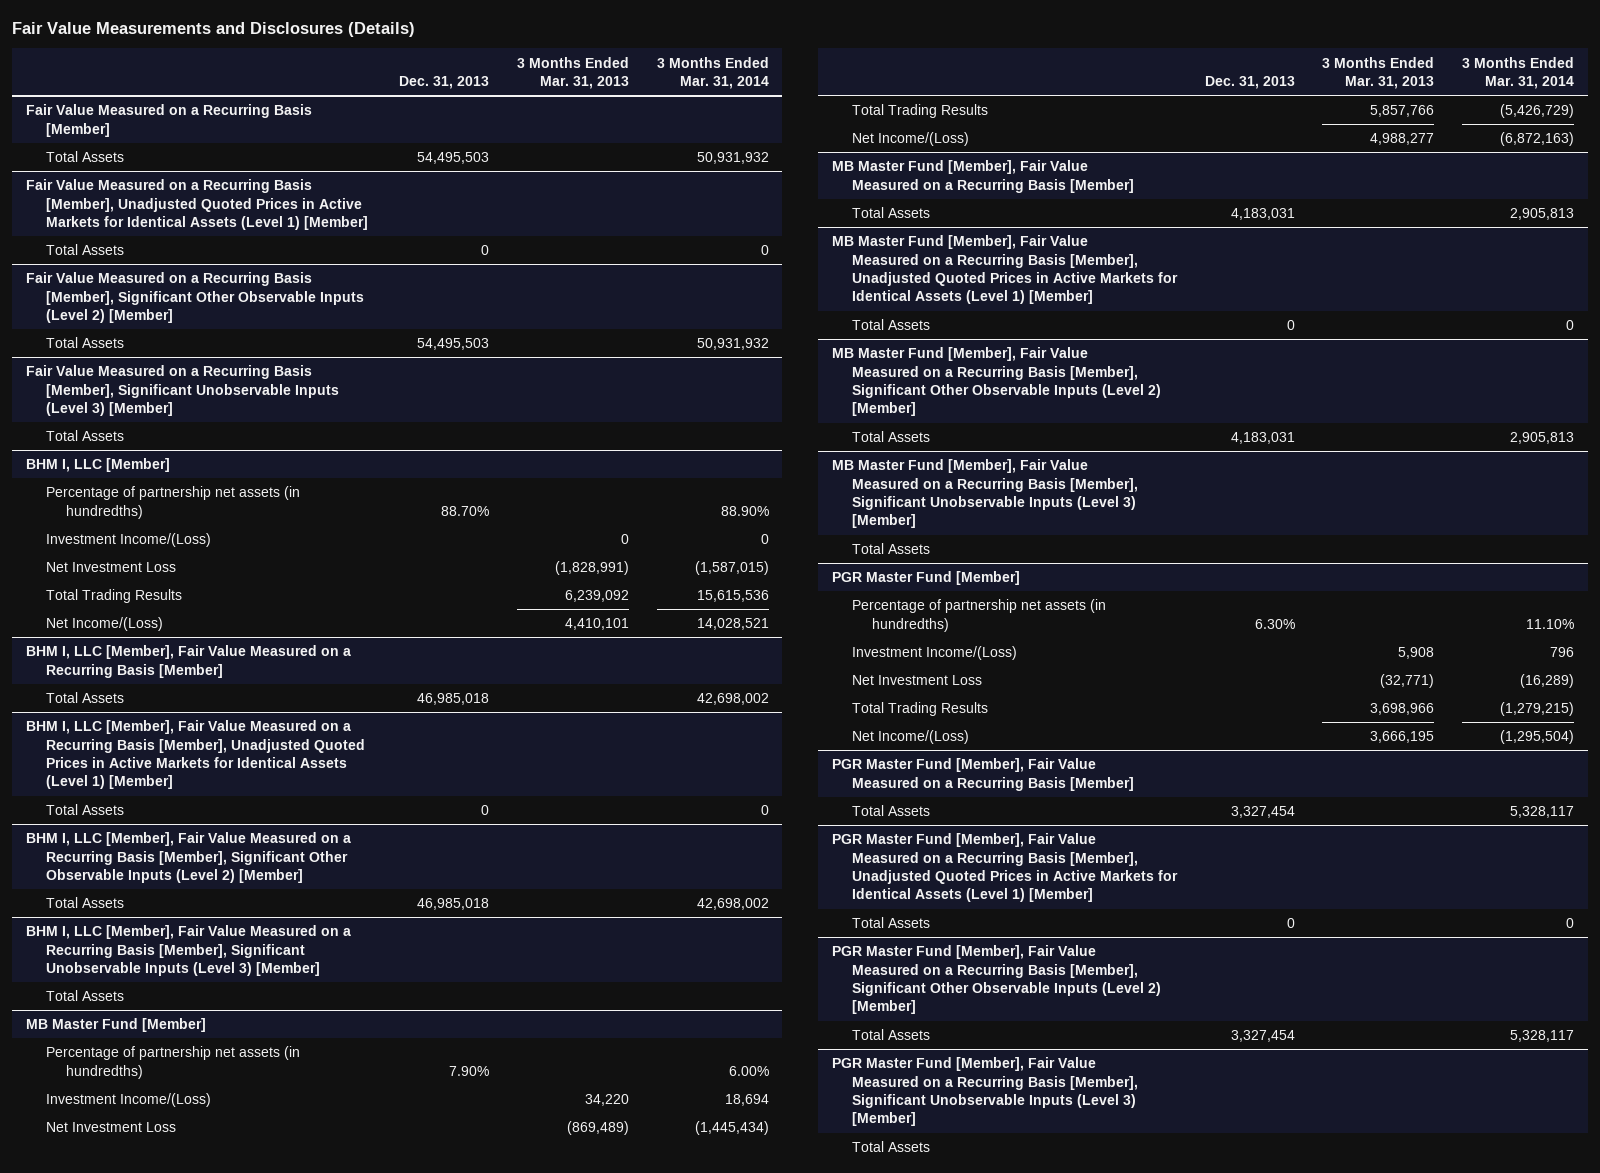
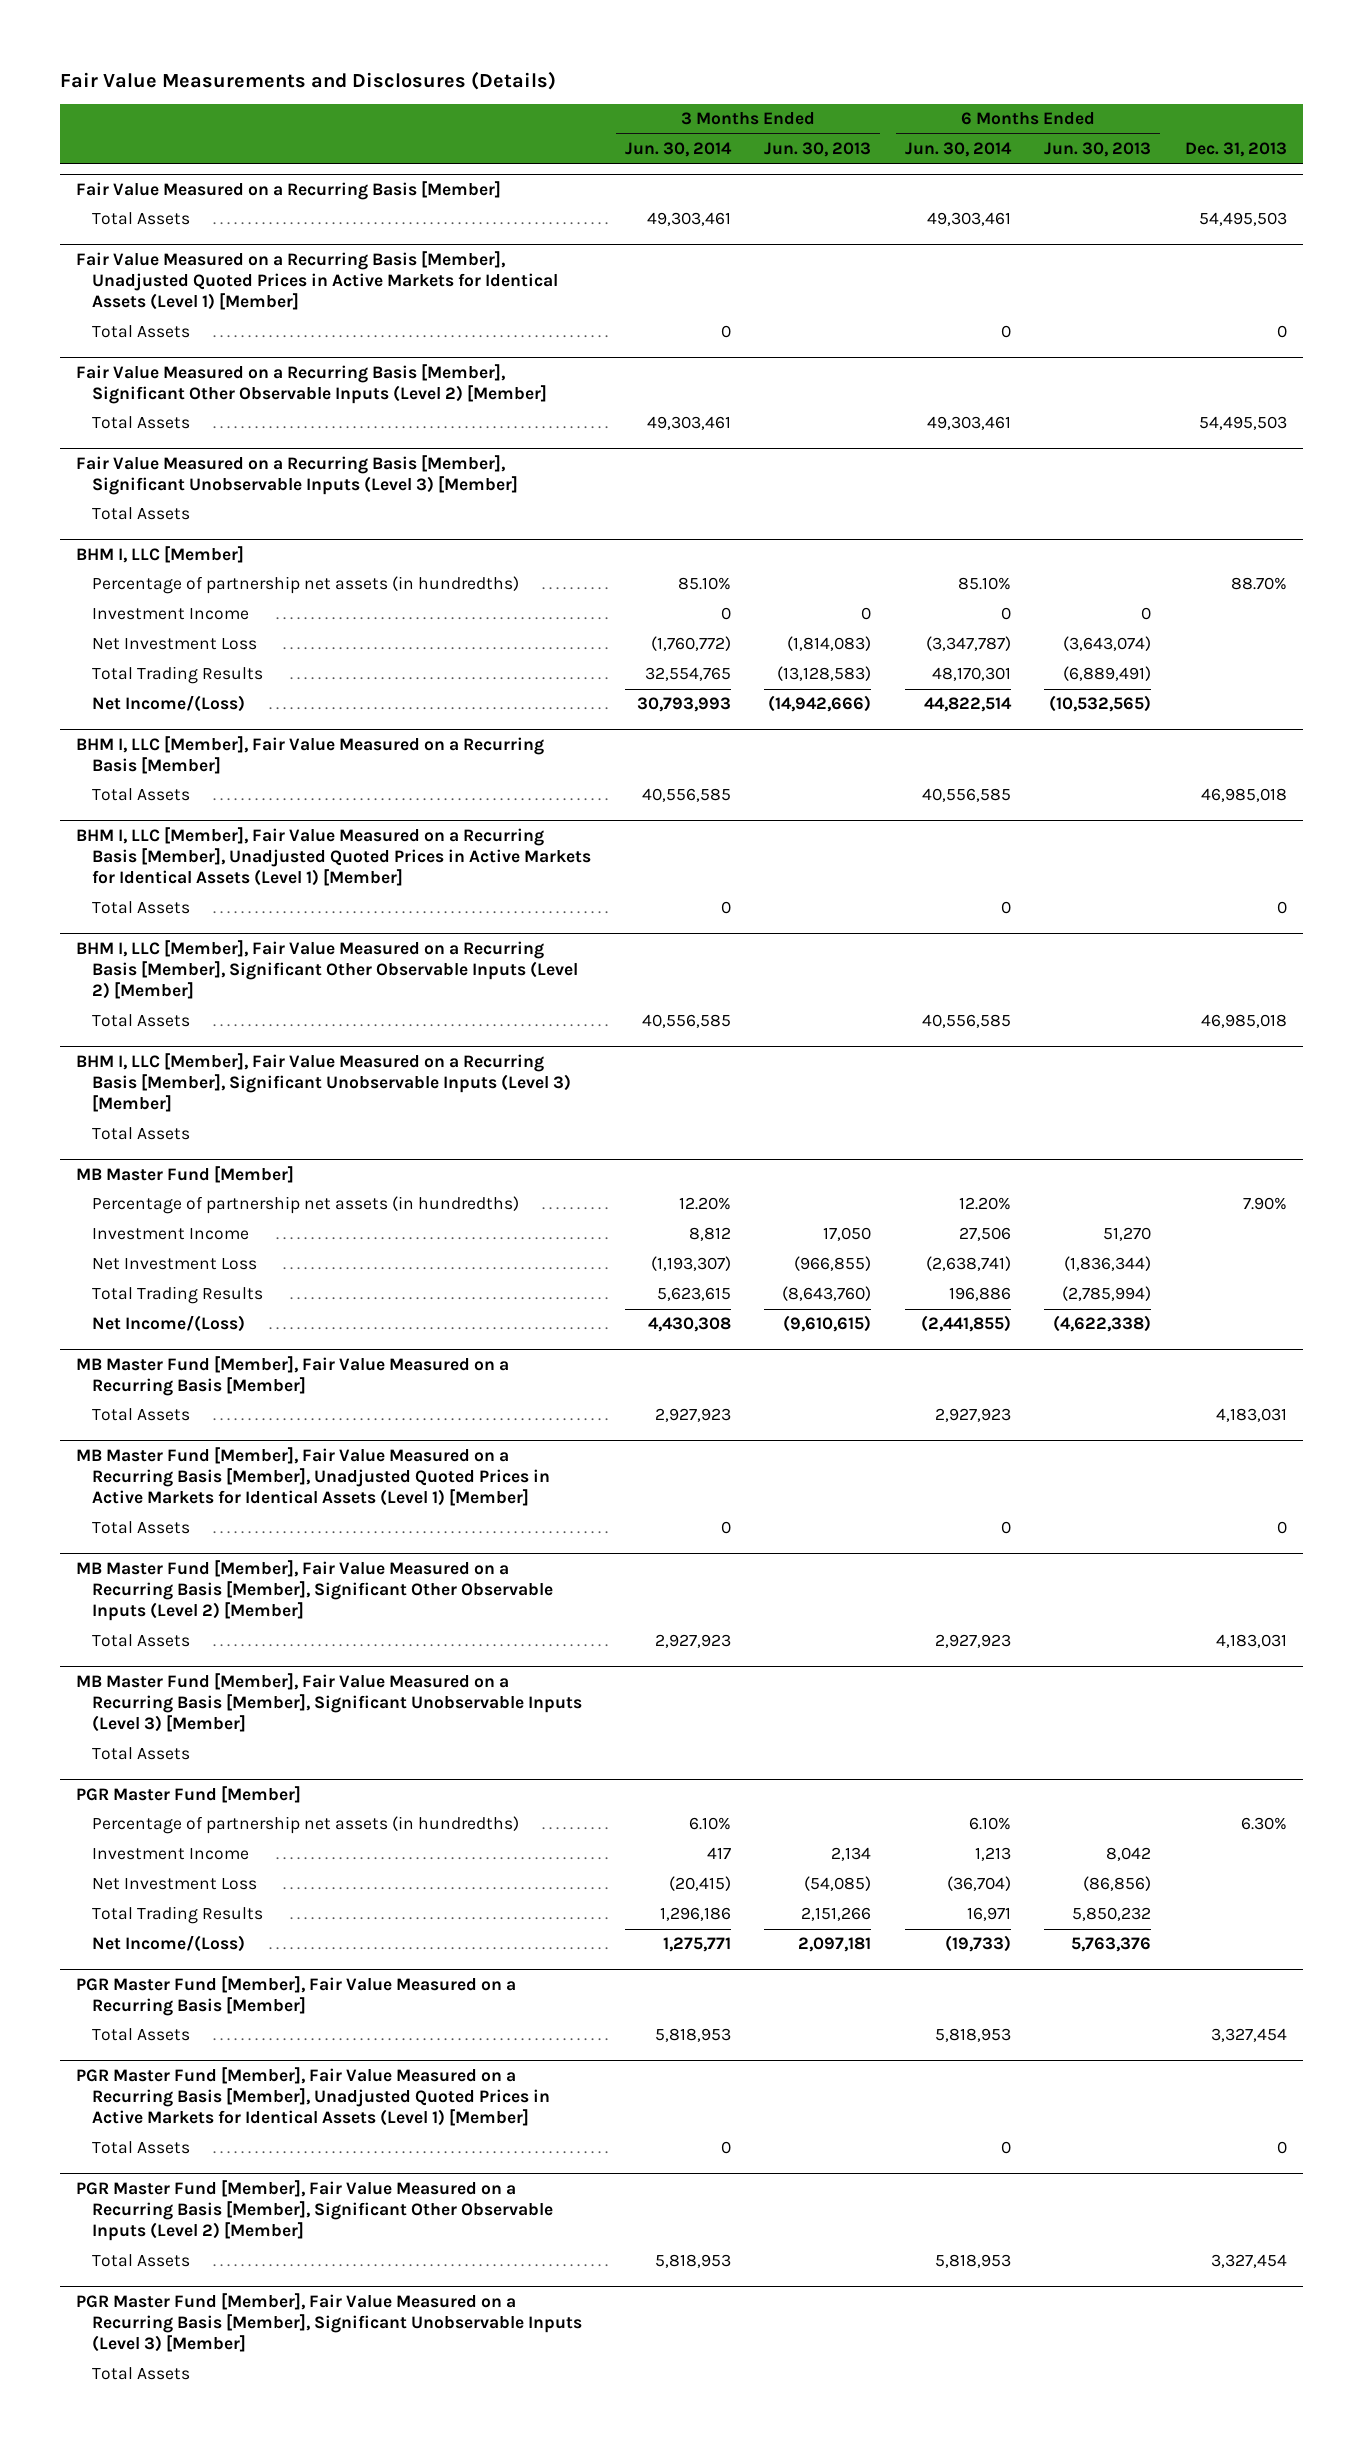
- | Dec. 31, 2013 | 3 Months Ended Mar. 31, 2013 | 3 Months Ended Mar. 31, 2014
+ | 3 Months Ended Jun. 30, 2014 | 3 Months Ended Jun. 30, 2013 | 6 Months Ended Jun. 30, 2014 | 6 Months Ended Jun. 30, 2013 | Dec. 31, 2013
@ BHM I, LLC [Member]
- Investment Income/(Loss) | | 0 | 0
+ Investment Income | 0 | 0 | 0 | 0 |
@ MB Master Fund [Member]
- Investment Income/(Loss) | | 34,220 | 18,694
+ Investment Income | 8,812 | 17,050 | 27,506 | 51,270 |
@ PGR Master Fund [Member]
- Investment Income/(Loss) | | 5,908 | 796
+ Investment Income | 417 | 2,134 | 1,213 | 8,042 |

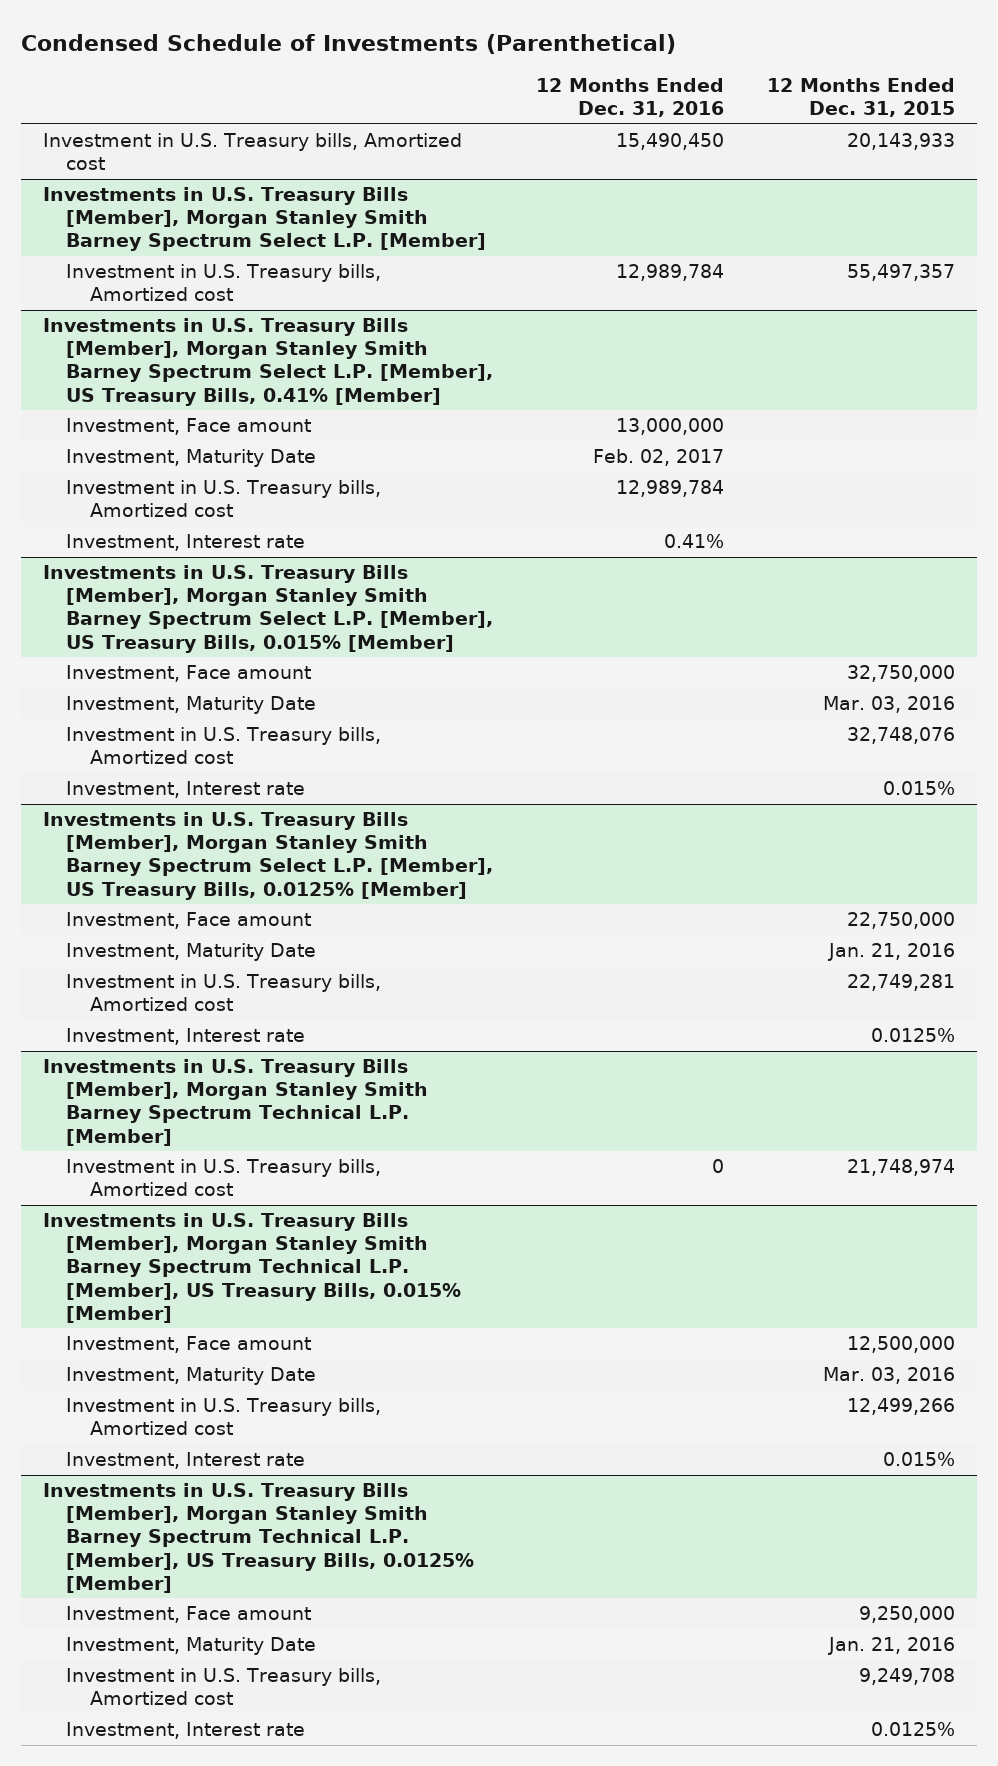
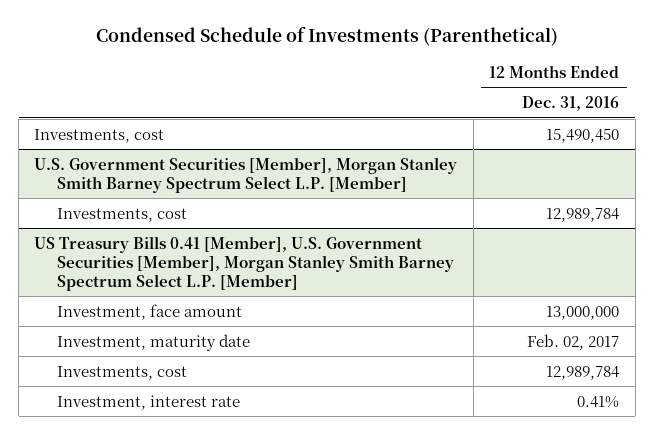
- | 12 Months Ended Dec. 31, 2016 | 12 Months Ended Dec. 31, 2015
+ | 12 Months Ended Dec. 31, 2016
- Investment in U.S. Treasury bills, Amortized cost | 15,490,450 | 20,143,933
- Investments in U.S. Treasury Bills [Member], Morgan Stanley Smith Barney Spectrum Select L.P. [Member]
- Investment in U.S. Treasury bills, Amortized cost | 12,989,784 | 55,497,357
- Investments in U.S. Treasury Bills [Member], Morgan Stanley Smith Barney Spectrum Select L.P. [Member], US Treasury Bills, 0.41% [Member]
- Investment, Face amount | 13,000,000 |
- Investment, Maturity Date | Feb. 02, 2017 |
- Investment in U.S. Treasury bills, Amortized cost | 12,989,784 |
- Investment, Interest rate | 0.41% |
- Investments in U.S. Treasury Bills [Member], Morgan Stanley Smith Barney Spectrum Select L.P. [Member], US Treasury Bills, 0.015% [Member]
- Investment, Face amount | | 32,750,000
- Investment, Maturity Date | | Mar. 03, 2016
- Investment in U.S. Treasury bills, Amortized cost | | 32,748,076
- Investment, Interest rate | | 0.015%
- Investments in U.S. Treasury Bills [Member], Morgan Stanley Smith Barney Spectrum Select L.P. [Member], US Treasury Bills, 0.0125% [Member]
- Investment, Face amount | | 22,750,000
- Investment, Maturity Date | | Jan. 21, 2016
- Investment in U.S. Treasury bills, Amortized cost | | 22,749,281
- Investment, Interest rate | | 0.0125%
- Investments in U.S. Treasury Bills [Member], Morgan Stanley Smith Barney Spectrum Technical L.P. [Member]
- Investment in U.S. Treasury bills, Amortized cost | 0 | 21,748,974
- Investments in U.S. Treasury Bills [Member], Morgan Stanley Smith Barney Spectrum Technical L.P. [Member], US Treasury Bills, 0.015% [Member]
- Investment, Face amount | | 12,500,000
- Investment, Maturity Date | | Mar. 03, 2016
- Investment in U.S. Treasury bills, Amortized cost | | 12,499,266
- Investment, Interest rate | | 0.015%
- Investments in U.S. Treasury Bills [Member], Morgan Stanley Smith Barney Spectrum Technical L.P. [Member], US Treasury Bills, 0.0125% [Member]
- Investment, Face amount | | 9,250,000
- Investment, Maturity Date | | Jan. 21, 2016
- Investment in U.S. Treasury bills, Amortized cost | | 9,249,708
- Investment, Interest rate | | 0.0125%
+ Investments, cost | 15,490,450
+ U.S. Government Securities [Member], Morgan Stanley Smith Barney Spectrum Select L.P. [Member]
+ Investments, cost | 12,989,784
+ US Treasury Bills 0.41 [Member], U.S. Government Securities [Member], Morgan Stanley Smith Barney Spectrum Select L.P. [Member]
+ Investment, face amount | 13,000,000
+ Investment, maturity date | Feb. 02, 2017
+ Investments, cost | 12,989,784
+ Investment, interest rate | 0.41%

